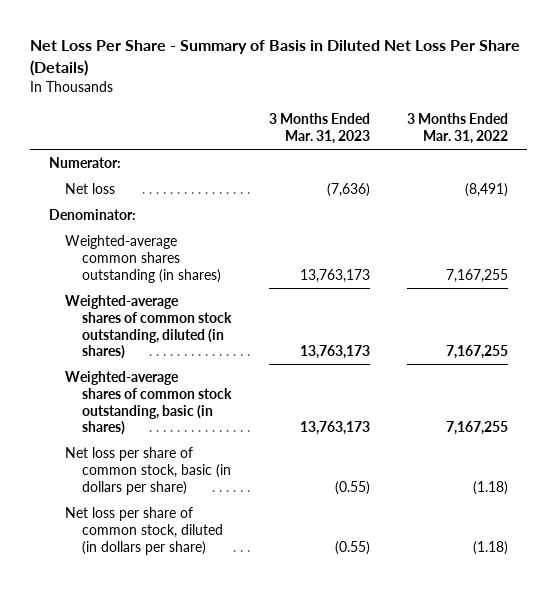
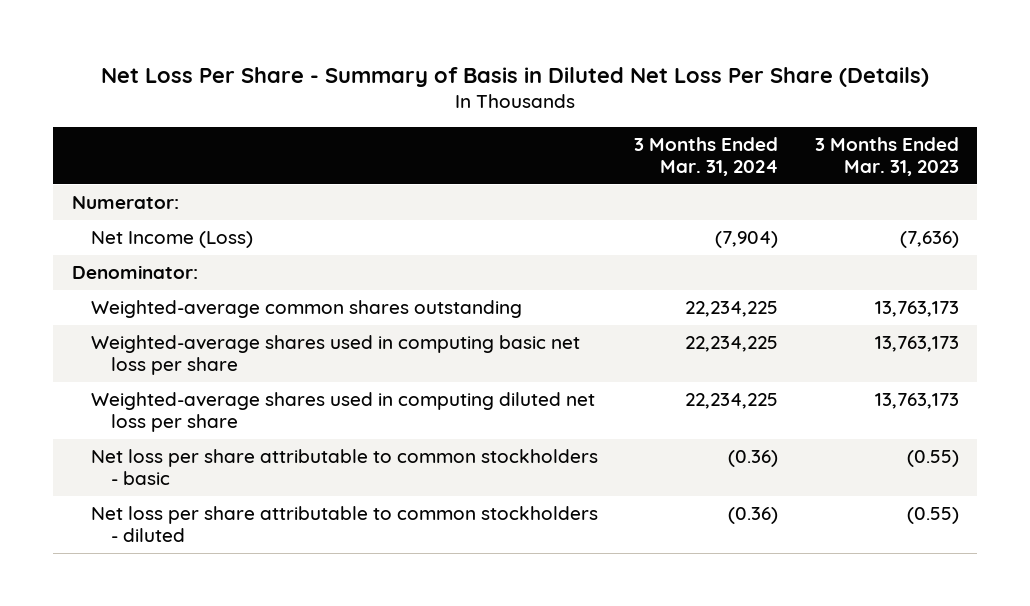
- | 3 Months Ended Mar. 31, 2023 | 3 Months Ended Mar. 31, 2022
+ | 3 Months Ended Mar. 31, 2024 | 3 Months Ended Mar. 31, 2023
- Net loss | (7,636) | (8,491)
+ Net Income (Loss) | (7,904) | (7,636)
- Weighted-average common shares outstanding (in shares) | 13,763,173 | 7,167,255
- Weighted-average shares of common stock outstanding, diluted (in shares) | 13,763,173 | 7,167,255
- Weighted-average shares of common stock outstanding, basic (in shares) | 13,763,173 | 7,167,255
- Net loss per share of common stock, basic (in dollars per share) | (0.55) | (1.18)
- Net loss per share of common stock, diluted (in dollars per share) | (0.55) | (1.18)
+ Weighted-average common shares outstanding | 22,234,225 | 13,763,173
+ Weighted-average shares used in computing basic net loss per share | 22,234,225 | 13,763,173
+ Weighted-average shares used in computing diluted net loss per share | 22,234,225 | 13,763,173
+ Net loss per share attributable to common stockholders - basic | (0.36) | (0.55)
+ Net loss per share attributable to common stockholders - diluted | (0.36) | (0.55)

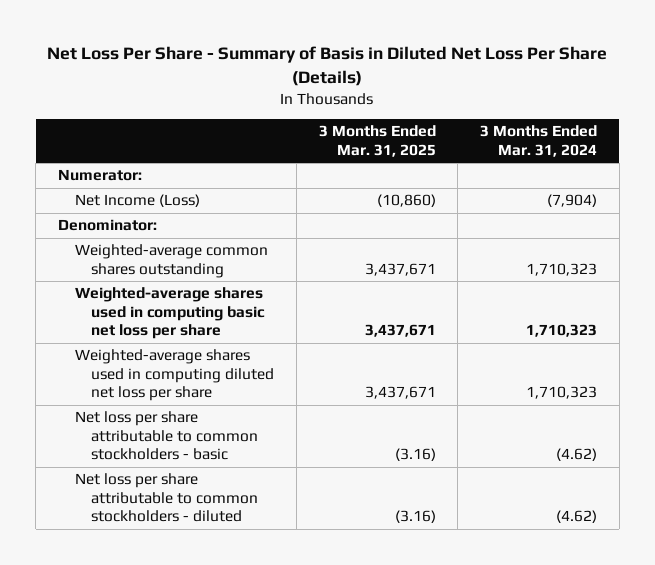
- | 3 Months Ended Mar. 31, 2024 | 3 Months Ended Mar. 31, 2023
+ | 3 Months Ended Mar. 31, 2025 | 3 Months Ended Mar. 31, 2024
- Weighted-average common shares outstanding | 22,234,225 | 13,763,173
- Weighted-average shares used in computing basic net loss per share | 22,234,225 | 13,763,173
- Weighted-average shares used in computing diluted net loss per share | 22,234,225 | 13,763,173
- Net loss per share attributable to common stockholders - basic | (0.36) | (0.55)
- Net loss per share attributable to common stockholders - diluted | (0.36) | (0.55)
+ Weighted-average common shares outstanding | 3,437,671 | 1,710,323
+ Weighted-average shares used in computing basic net loss per share | 3,437,671 | 1,710,323
+ Weighted-average shares used in computing diluted net loss per share | 3,437,671 | 1,710,323
+ Net loss per share attributable to common stockholders - basic | (3.16) | (4.62)
+ Net loss per share attributable to common stockholders - diluted | (3.16) | (4.62)

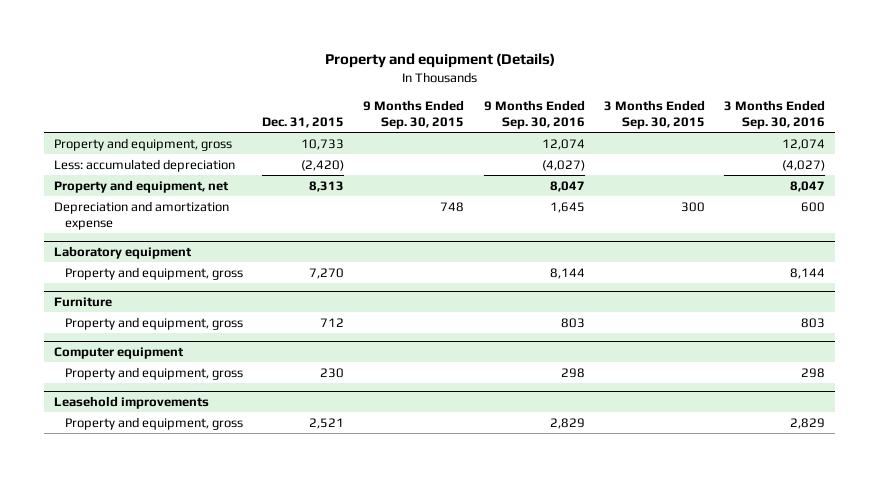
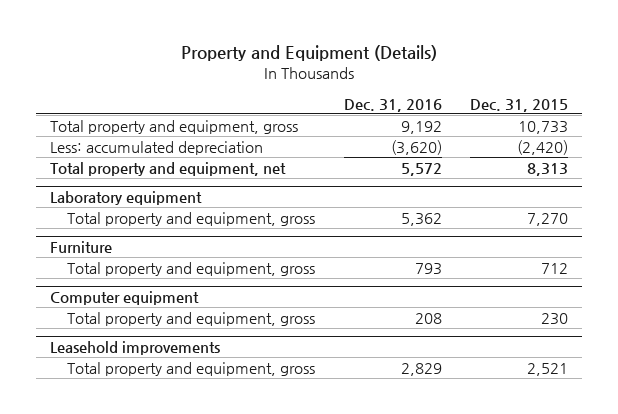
- Property and equipment (Details)
+ Property and Equipment (Details)
- | Dec. 31, 2015 | 9 Months Ended Sep. 30, 2015 | 9 Months Ended Sep. 30, 2016 | 3 Months Ended Sep. 30, 2015 | 3 Months Ended Sep. 30, 2016
+ | Dec. 31, 2016 | Dec. 31, 2015
- Property and equipment, gross | 10,733 | | 12,074 | | 12,074
+ Total property and equipment, gross | 9,192 | 10,733
- Property and equipment, net | 8,313 | | 8,047 | | 8,047
- Depreciation and amortization expense | | 748 | 1,645 | 300 | 600
+ Total property and equipment, net | 5,572 | 8,313
@ Laboratory equipment
- Property and equipment, gross | 7,270 | | 8,144 | | 8,144
+ Total property and equipment, gross | 5,362 | 7,270
@ Furniture
- Property and equipment, gross | 712 | | 803 | | 803
+ Total property and equipment, gross | 793 | 712
@ Computer equipment
- Property and equipment, gross | 230 | | 298 | | 298
+ Total property and equipment, gross | 208 | 230
@ Leasehold improvements
- Property and equipment, gross | 2,521 | | 2,829 | | 2,829
+ Total property and equipment, gross | 2,829 | 2,521

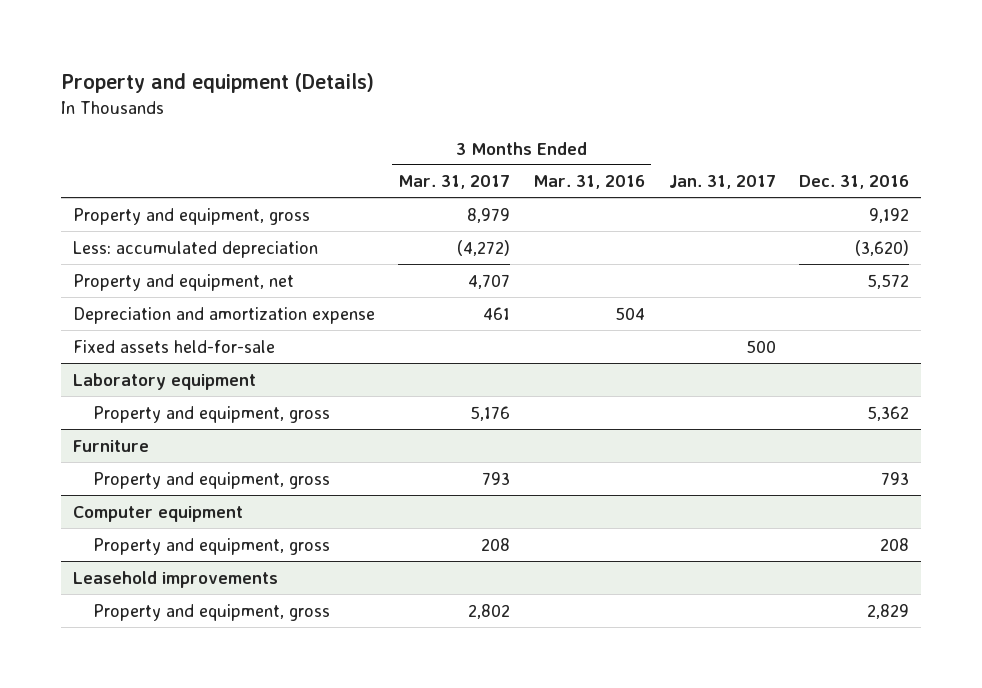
- Property and Equipment (Details)
+ Property and equipment (Details)
- | Dec. 31, 2016 | Dec. 31, 2015
+ | 3 Months Ended Mar. 31, 2017 | 3 Months Ended Mar. 31, 2016 | Jan. 31, 2017 | Dec. 31, 2016
- Total property and equipment, gross | 9,192 | 10,733
+ Property and equipment, gross | 8,979 | | | 9,192
- Total property and equipment, net | 5,572 | 8,313
+ Property and equipment, net | 4,707 | | | 5,572
+ Depreciation and amortization expense | 461 | 504 | |
+ Fixed assets held-for-sale | | | 500 |
@ Laboratory equipment
- Total property and equipment, gross | 5,362 | 7,270
+ Property and equipment, gross | 5,176 | | | 5,362
@ Furniture
- Total property and equipment, gross | 793 | 712
+ Property and equipment, gross | 793 | | | 793
@ Computer equipment
- Total property and equipment, gross | 208 | 230
+ Property and equipment, gross | 208 | | | 208
@ Leasehold improvements
- Total property and equipment, gross | 2,829 | 2,521
+ Property and equipment, gross | 2,802 | | | 2,829

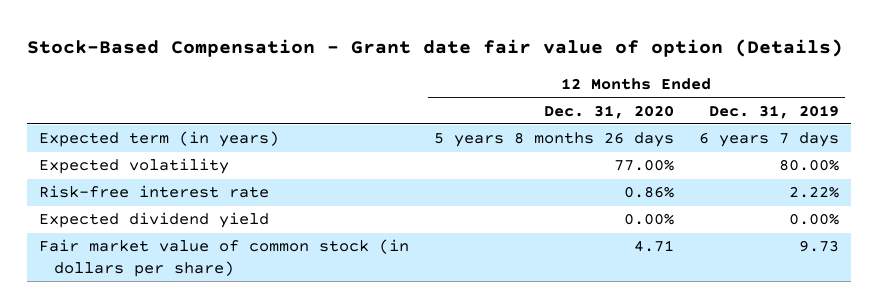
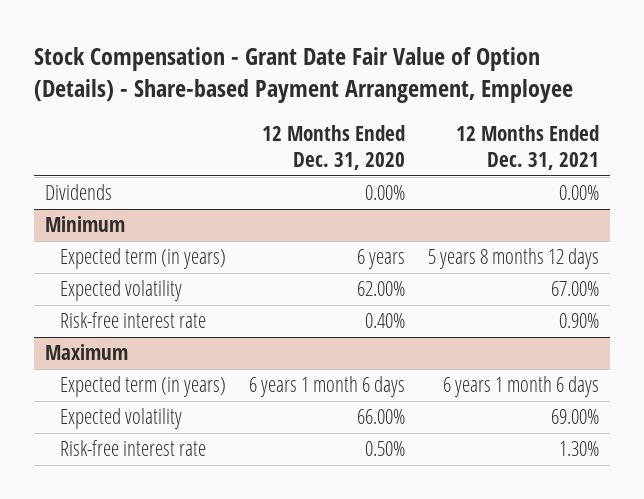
- Stock-Based Compensation - Grant date fair value of option (Details)
+ Stock Compensation - Grant Date Fair Value of Option (Details) - Share-based Payment Arrangement, Employee
- | 12 Months Ended Dec. 31, 2020 | 12 Months Ended Dec. 31, 2019
+ | 12 Months Ended Dec. 31, 2020 | 12 Months Ended Dec. 31, 2021
- Expected term (in years) | 5 years 8 months 26 days | 6 years 7 days
- Expected volatility | 77.00% | 80.00%
- Risk-free interest rate | 0.86% | 2.22%
- Expected dividend yield | 0.00% | 0.00%
- Fair market value of common stock (in dollars per share) | 4.71 | 9.73
+ Dividends | 0.00% | 0.00%
+ Minimum
+ Expected term (in years) | 6 years | 5 years 8 months 12 days
+ Expected volatility | 62.00% | 67.00%
+ Risk-free interest rate | 0.40% | 0.90%
+ Maximum
+ Expected term (in years) | 6 years 1 month 6 days | 6 years 1 month 6 days
+ Expected volatility | 66.00% | 69.00%
+ Risk-free interest rate | 0.50% | 1.30%

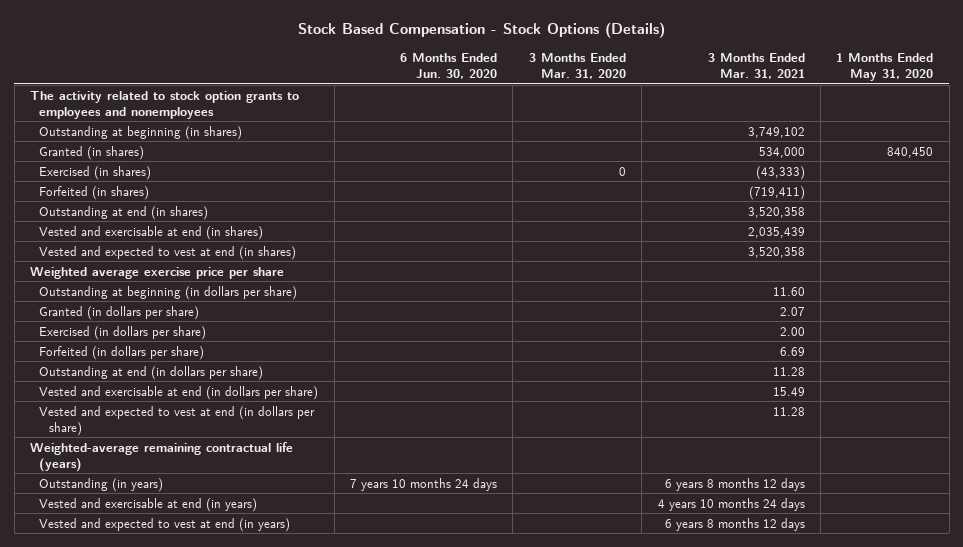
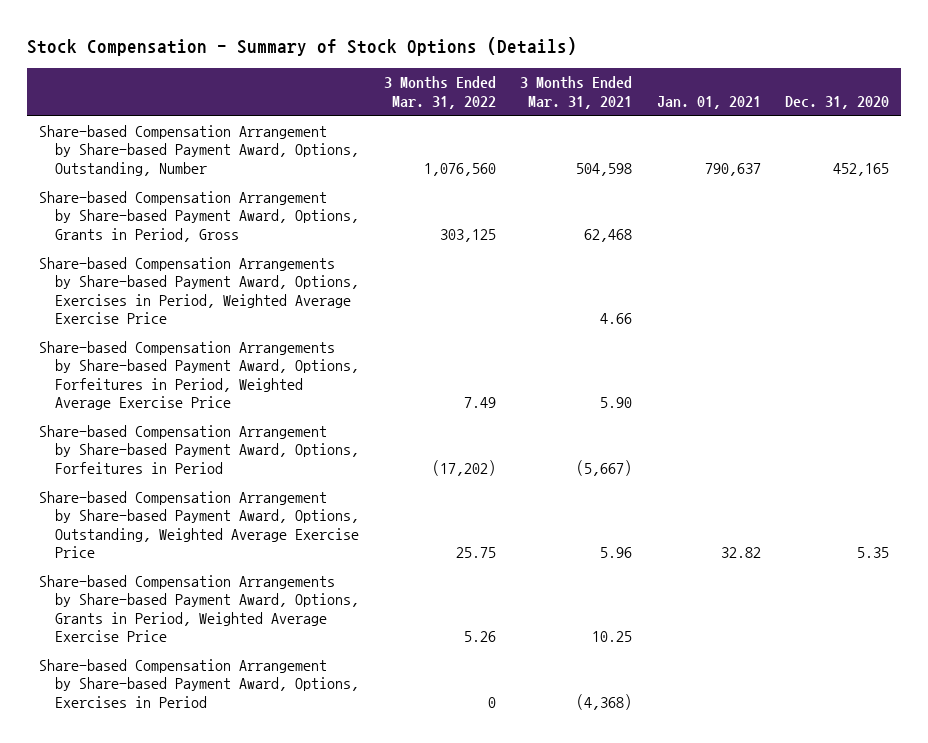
- Stock Based Compensation - Stock Options (Details)
+ Stock Compensation - Summary of Stock Options (Details)
- | 6 Months Ended Jun. 30, 2020 | 3 Months Ended Mar. 31, 2020 | 3 Months Ended Mar. 31, 2021 | 1 Months Ended May 31, 2020
+ | 3 Months Ended Mar. 31, 2022 | 3 Months Ended Mar. 31, 2021 | Jan. 01, 2021 | Dec. 31, 2020
- The activity related to stock option grants to employees and nonemployees
- Outstanding at beginning (in shares) | | | 3,749,102 |
- Granted (in shares) | | | 534,000 | 840,450
- Exercised (in shares) | | 0 | (43,333) |
- Forfeited (in shares) | | | (719,411) |
- Outstanding at end (in shares) | | | 3,520,358 |
- Vested and exercisable at end (in shares) | | | 2,035,439 |
- Vested and expected to vest at end (in shares) | | | 3,520,358 |
- Weighted average exercise price per share
- Outstanding at beginning (in dollars per share) | | | 11.60 |
- Granted (in dollars per share) | | | 2.07 |
- Exercised (in dollars per share) | | | 2.00 |
- Forfeited (in dollars per share) | | | 6.69 |
- Outstanding at end (in dollars per share) | | | 11.28 |
- Vested and exercisable at end (in dollars per share) | | | 15.49 |
- Vested and expected to vest at end (in dollars per share) | | | 11.28 |
- Weighted-average remaining contractual life (years)
- Outstanding (in years) | 7 years 10 months 24 days | | 6 years 8 months 12 days |
- Vested and exercisable at end (in years) | | | 4 years 10 months 24 days |
- Vested and expected to vest at end (in years) | | | 6 years 8 months 12 days |
+ Share-based Compensation Arrangement by Share-based Payment Award, Options, Outstanding, Number | 1,076,560 | 504,598 | 790,637 | 452,165
+ Share-based Compensation Arrangement by Share-based Payment Award, Options, Grants in Period, Gross | 303,125 | 62,468 | |
+ Share-based Compensation Arrangements by Share-based Payment Award, Options, Exercises in Period, Weighted Average Exercise Price | | 4.66 | |
+ Share-based Compensation Arrangements by Share-based Payment Award, Options, Forfeitures in Period, Weighted Average Exercise Price | 7.49 | 5.90 | |
+ Share-based Compensation Arrangement by Share-based Payment Award, Options, Forfeitures in Period | (17,202) | (5,667) | |
+ Share-based Compensation Arrangement by Share-based Payment Award, Options, Outstanding, Weighted Average Exercise Price | 25.75 | 5.96 | 32.82 | 5.35
+ Share-based Compensation Arrangements by Share-based Payment Award, Options, Grants in Period, Weighted Average Exercise Price | 5.26 | 10.25 | |
+ Share-based Compensation Arrangement by Share-based Payment Award, Options, Exercises in Period | 0 | (4,368) | |

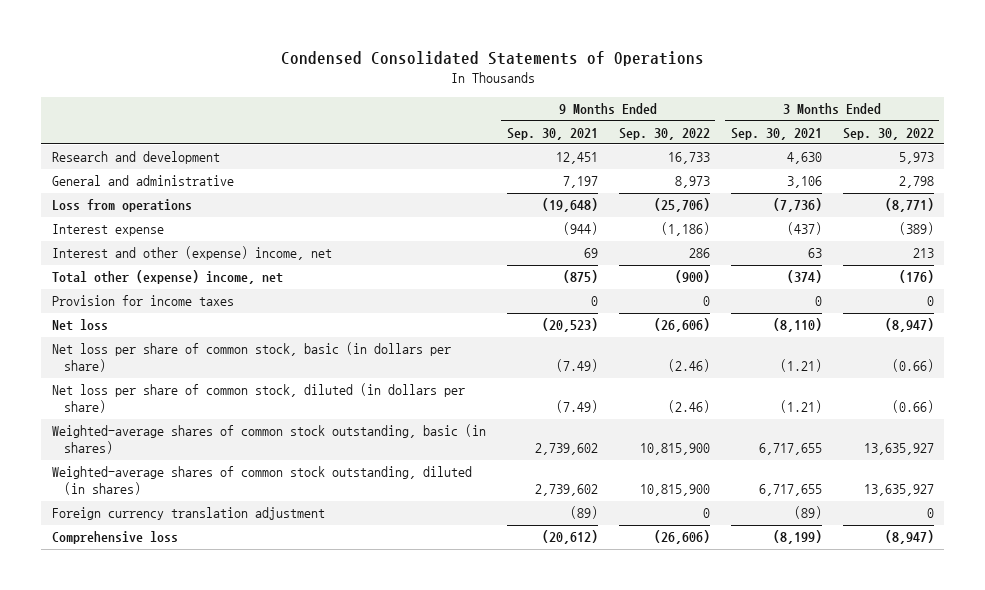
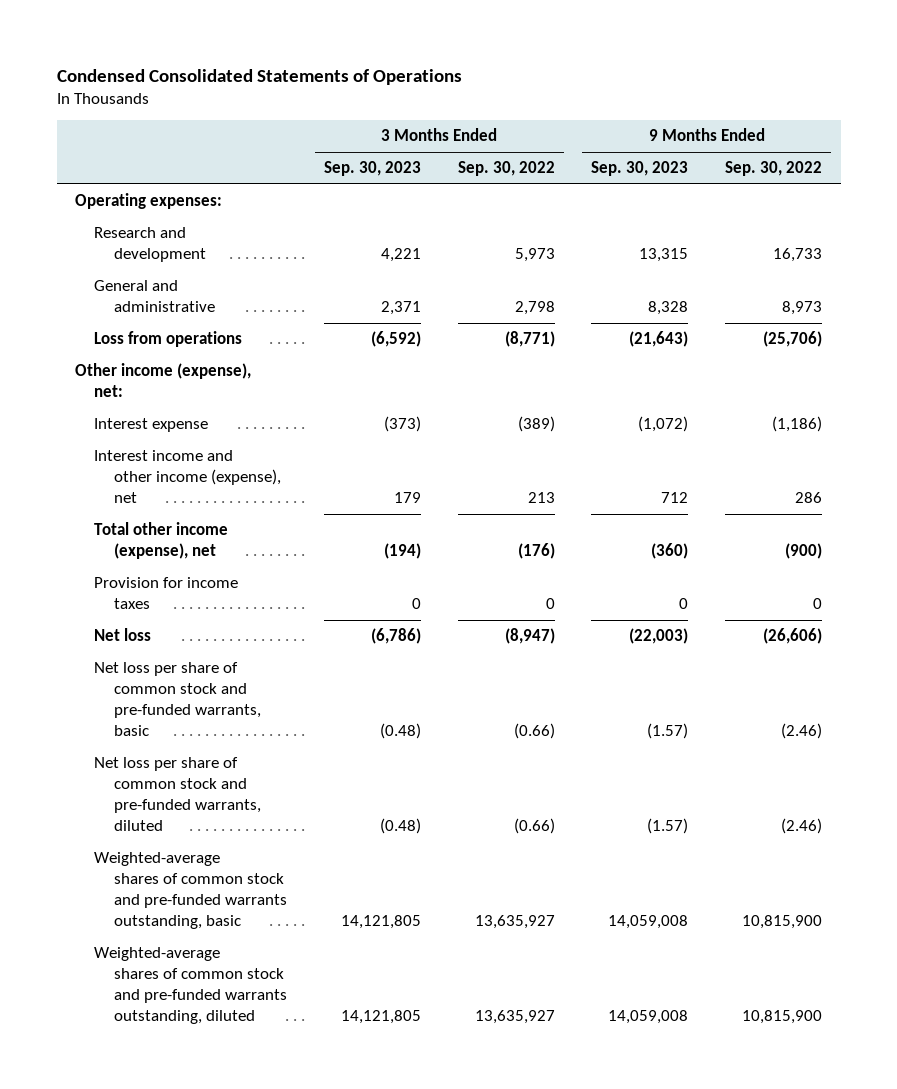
- | 9 Months Ended Sep. 30, 2021 | 9 Months Ended Sep. 30, 2022 | 3 Months Ended Sep. 30, 2021 | 3 Months Ended Sep. 30, 2022
+ | 3 Months Ended Sep. 30, 2023 | 3 Months Ended Sep. 30, 2022 | 9 Months Ended Sep. 30, 2023 | 9 Months Ended Sep. 30, 2022
+ Operating expenses:
+ Other income (expense), net:
- Interest and other (expense) income, net | 69 | 286 | 63 | 213
- Total other (expense) income, net | (875) | (900) | (374) | (176)
+ Interest income and other income (expense), net | 179 | 213 | 712 | 286
+ Total other income (expense), net | (194) | (176) | (360) | (900)
- Net loss per share of common stock, basic (in dollars per share) | (7.49) | (2.46) | (1.21) | (0.66)
- Net loss per share of common stock, diluted (in dollars per share) | (7.49) | (2.46) | (1.21) | (0.66)
- Weighted-average shares of common stock outstanding, basic (in shares) | 2,739,602 | 10,815,900 | 6,717,655 | 13,635,927
- Weighted-average shares of common stock outstanding, diluted (in shares) | 2,739,602 | 10,815,900 | 6,717,655 | 13,635,927
- Foreign currency translation adjustment | (89) | 0 | (89) | 0
- Comprehensive loss | (20,612) | (26,606) | (8,199) | (8,947)
+ Net loss per share of common stock and pre-funded warrants, basic | (0.48) | (0.66) | (1.57) | (2.46)
+ Net loss per share of common stock and pre-funded warrants, diluted | (0.48) | (0.66) | (1.57) | (2.46)
+ Weighted-average shares of common stock and pre-funded warrants outstanding, basic | 14,121,805 | 13,635,927 | 14,059,008 | 10,815,900
+ Weighted-average shares of common stock and pre-funded warrants outstanding, diluted | 14,121,805 | 13,635,927 | 14,059,008 | 10,815,900

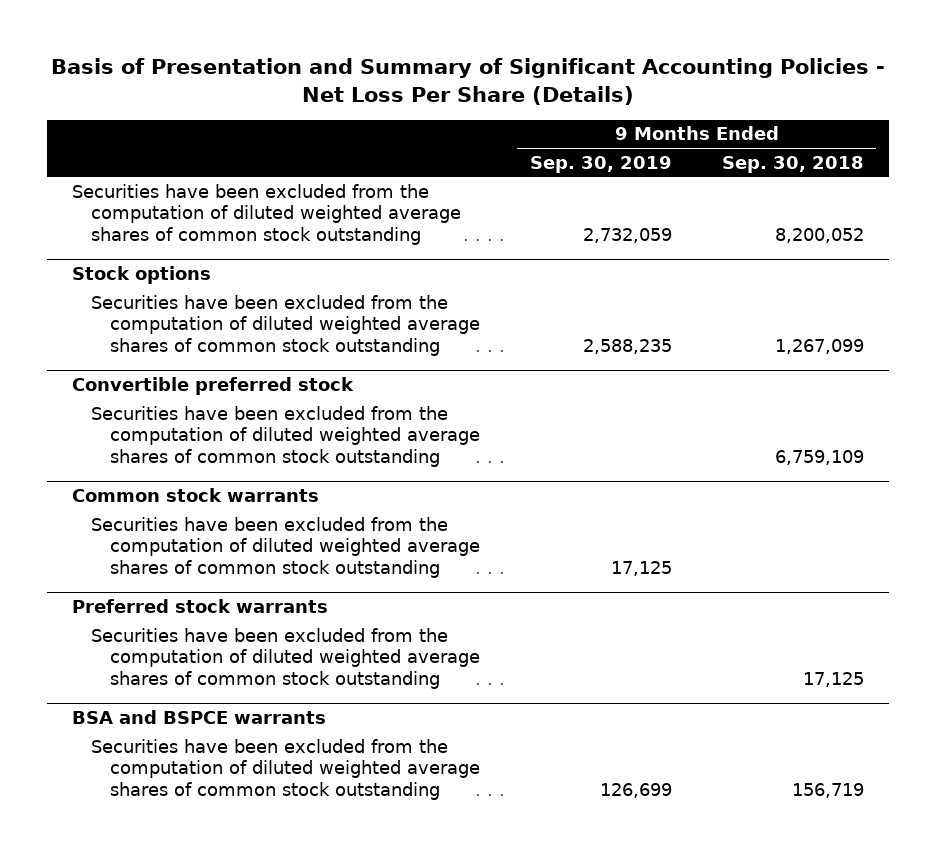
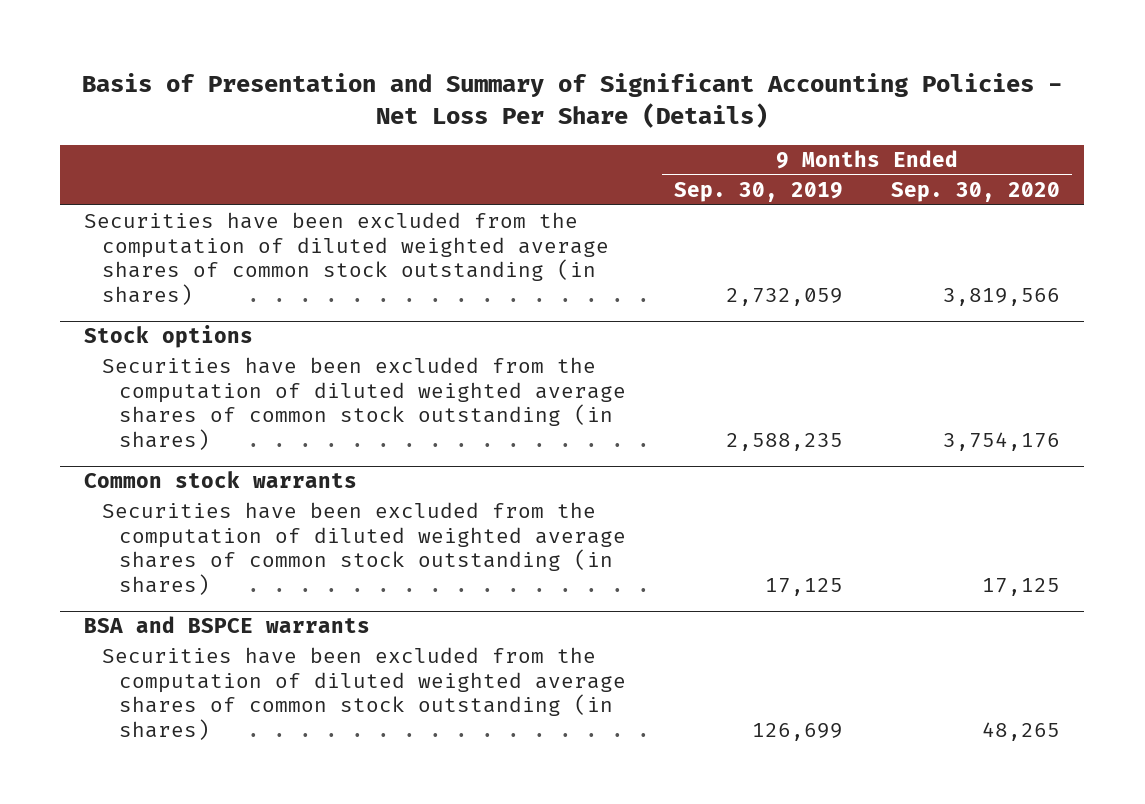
- | 9 Months Ended Sep. 30, 2019 | 9 Months Ended Sep. 30, 2018
+ | 9 Months Ended Sep. 30, 2019 | 9 Months Ended Sep. 30, 2020
- Securities have been excluded from the computation of diluted weighted average shares of common stock outstanding | 2,732,059 | 8,200,052
+ Securities have been excluded from the computation of diluted weighted average shares of common stock outstanding (in shares) | 2,732,059 | 3,819,566
@ Stock options
- Securities have been excluded from the computation of diluted weighted average shares of common stock outstanding | 2,588,235 | 1,267,099
- Convertible preferred stock
- Securities have been excluded from the computation of diluted weighted average shares of common stock outstanding | | 6,759,109
@ Stock options
+ Securities have been excluded from the computation of diluted weighted average shares of common stock outstanding (in shares) | 2,588,235 | 3,754,176
@ Common stock warrants
- Securities have been excluded from the computation of diluted weighted average shares of common stock outstanding | 17,125 |
- Preferred stock warrants
- Securities have been excluded from the computation of diluted weighted average shares of common stock outstanding | | 17,125
@ Common stock warrants
+ Securities have been excluded from the computation of diluted weighted average shares of common stock outstanding (in shares) | 17,125 | 17,125
@ BSA and BSPCE warrants
- Securities have been excluded from the computation of diluted weighted average shares of common stock outstanding | 126,699 | 156,719
+ Securities have been excluded from the computation of diluted weighted average shares of common stock outstanding (in shares) | 126,699 | 48,265

